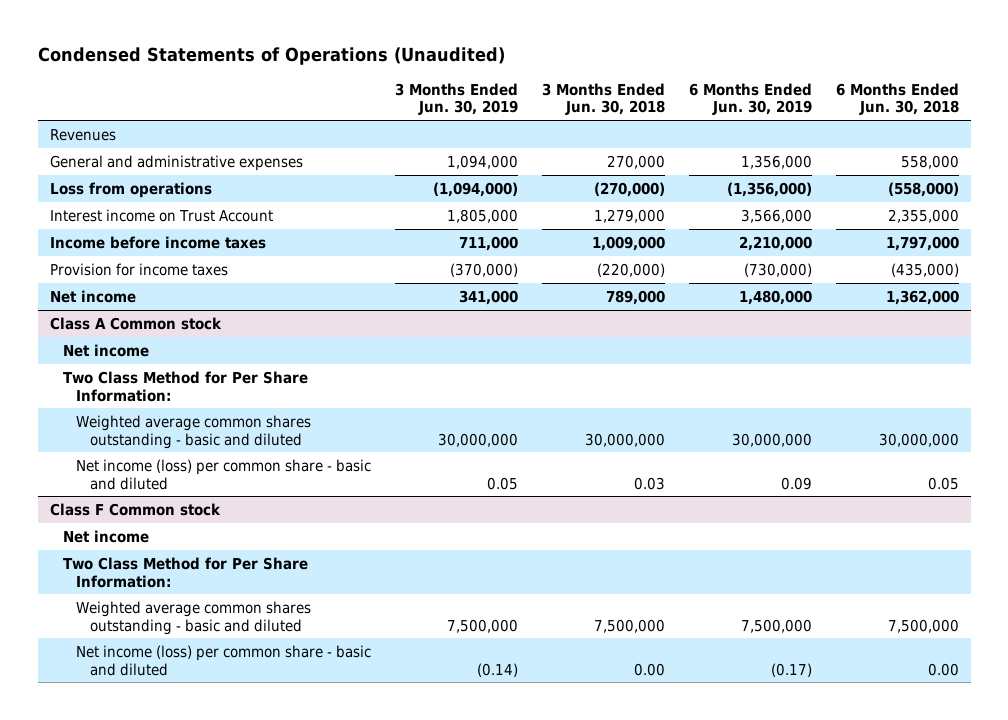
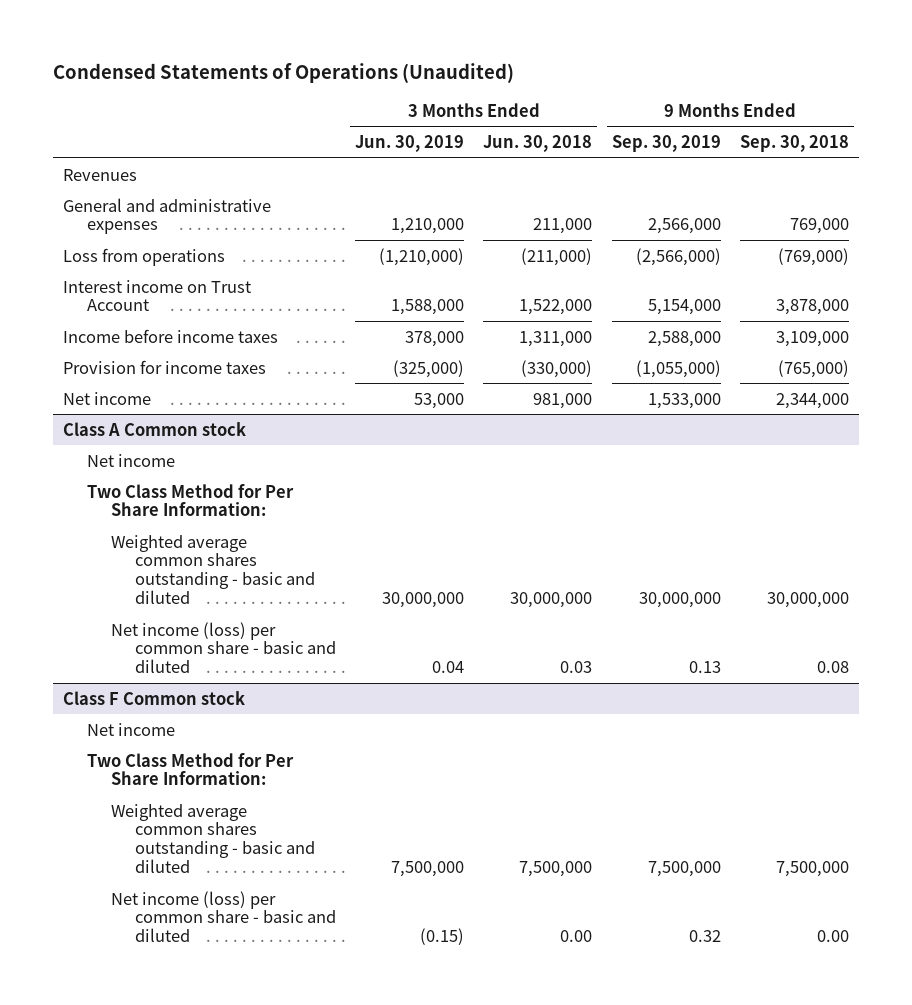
- | 3 Months Ended Jun. 30, 2019 | 3 Months Ended Jun. 30, 2018 | 6 Months Ended Jun. 30, 2019 | 6 Months Ended Jun. 30, 2018
+ | 3 Months Ended Jun. 30, 2019 | 3 Months Ended Jun. 30, 2018 | 9 Months Ended Sep. 30, 2019 | 9 Months Ended Sep. 30, 2018
- General and administrative expenses | 1,094,000 | 270,000 | 1,356,000 | 558,000
- Loss from operations | (1,094,000) | (270,000) | (1,356,000) | (558,000)
- Interest income on Trust Account | 1,805,000 | 1,279,000 | 3,566,000 | 2,355,000
- Income before income taxes | 711,000 | 1,009,000 | 2,210,000 | 1,797,000
- Provision for income taxes | (370,000) | (220,000) | (730,000) | (435,000)
- Net income | 341,000 | 789,000 | 1,480,000 | 1,362,000
+ General and administrative expenses | 1,210,000 | 211,000 | 2,566,000 | 769,000
+ Loss from operations | (1,210,000) | (211,000) | (2,566,000) | (769,000)
+ Interest income on Trust Account | 1,588,000 | 1,522,000 | 5,154,000 | 3,878,000
+ Income before income taxes | 378,000 | 1,311,000 | 2,588,000 | 3,109,000
+ Provision for income taxes | (325,000) | (330,000) | (1,055,000) | (765,000)
+ Net income | 53,000 | 981,000 | 1,533,000 | 2,344,000
@ Class A Common stock
- Net income (loss) per common share - basic and diluted | 0.05 | 0.03 | 0.09 | 0.05
+ Net income (loss) per common share - basic and diluted | 0.04 | 0.03 | 0.13 | 0.08
@ Class F Common stock
- Net income (loss) per common share - basic and diluted | (0.14) | 0.00 | (0.17) | 0.00
+ Net income (loss) per common share - basic and diluted | (0.15) | 0.00 | 0.32 | 0.00

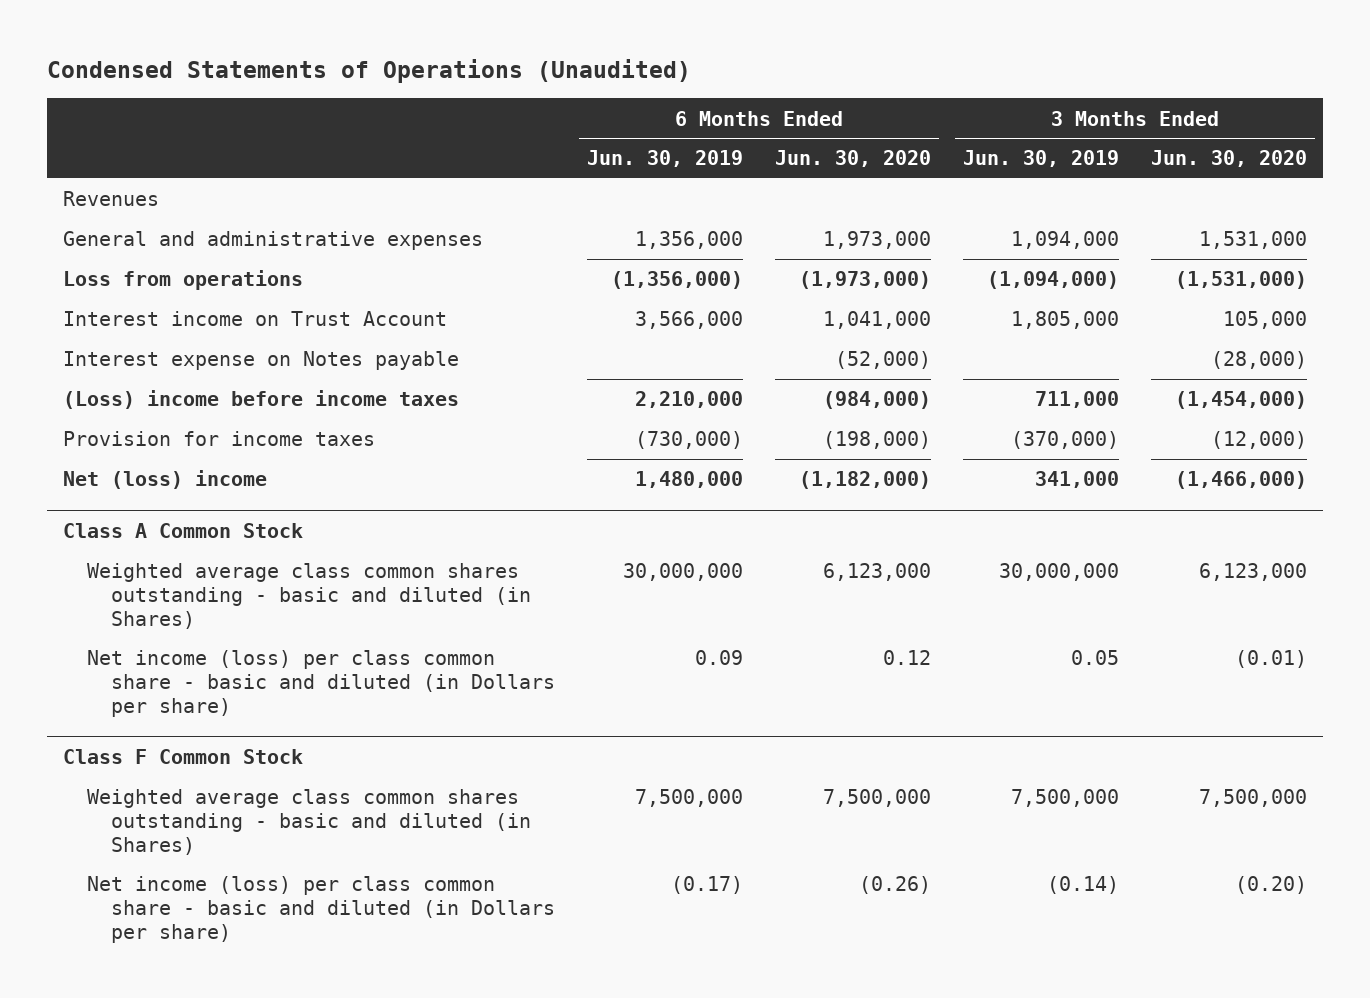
- | 3 Months Ended Jun. 30, 2019 | 3 Months Ended Jun. 30, 2018 | 9 Months Ended Sep. 30, 2019 | 9 Months Ended Sep. 30, 2018
+ | 6 Months Ended Jun. 30, 2019 | 6 Months Ended Jun. 30, 2020 | 3 Months Ended Jun. 30, 2019 | 3 Months Ended Jun. 30, 2020
- General and administrative expenses | 1,210,000 | 211,000 | 2,566,000 | 769,000
- Loss from operations | (1,210,000) | (211,000) | (2,566,000) | (769,000)
- Interest income on Trust Account | 1,588,000 | 1,522,000 | 5,154,000 | 3,878,000
- Income before income taxes | 378,000 | 1,311,000 | 2,588,000 | 3,109,000
- Provision for income taxes | (325,000) | (330,000) | (1,055,000) | (765,000)
- Net income | 53,000 | 981,000 | 1,533,000 | 2,344,000
- Class A Common stock
- Net income
- Two Class Method for Per Share Information:
- Weighted average common shares outstanding - basic and diluted | 30,000,000 | 30,000,000 | 30,000,000 | 30,000,000
- Net income (loss) per common share - basic and diluted | 0.04 | 0.03 | 0.13 | 0.08
- Class F Common stock
- Net income
- Two Class Method for Per Share Information:
- Weighted average common shares outstanding - basic and diluted | 7,500,000 | 7,500,000 | 7,500,000 | 7,500,000
- Net income (loss) per common share - basic and diluted | (0.15) | 0.00 | 0.32 | 0.00
+ General and administrative expenses | 1,356,000 | 1,973,000 | 1,094,000 | 1,531,000
+ Loss from operations | (1,356,000) | (1,973,000) | (1,094,000) | (1,531,000)
+ Interest income on Trust Account | 3,566,000 | 1,041,000 | 1,805,000 | 105,000
+ Interest expense on Notes payable | | (52,000) | | (28,000)
+ (Loss) income before income taxes | 2,210,000 | (984,000) | 711,000 | (1,454,000)
+ Provision for income taxes | (730,000) | (198,000) | (370,000) | (12,000)
+ Net (loss) income | 1,480,000 | (1,182,000) | 341,000 | (1,466,000)
+ Class A Common Stock
+ Weighted average class common shares outstanding - basic and diluted (in Shares) | 30,000,000 | 6,123,000 | 30,000,000 | 6,123,000
+ Net income (loss) per class common share - basic and diluted (in Dollars per share) | 0.09 | 0.12 | 0.05 | (0.01)
+ Class F Common Stock
+ Weighted average class common shares outstanding - basic and diluted (in Shares) | 7,500,000 | 7,500,000 | 7,500,000 | 7,500,000
+ Net income (loss) per class common share - basic and diluted (in Dollars per share) | (0.17) | (0.26) | (0.14) | (0.20)

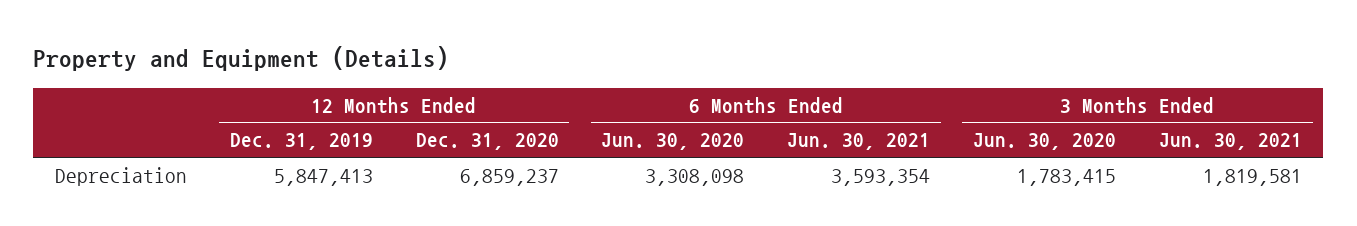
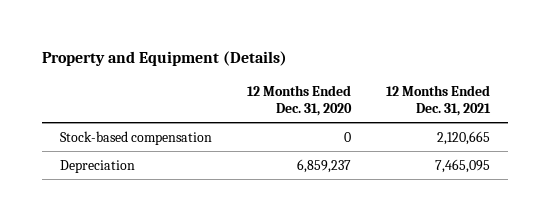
- | 12 Months Ended Dec. 31, 2019 | 12 Months Ended Dec. 31, 2020 | 6 Months Ended Jun. 30, 2020 | 6 Months Ended Jun. 30, 2021 | 3 Months Ended Jun. 30, 2020 | 3 Months Ended Jun. 30, 2021
+ | 12 Months Ended Dec. 31, 2020 | 12 Months Ended Dec. 31, 2021
+ Stock-based compensation | 0 | 2,120,665

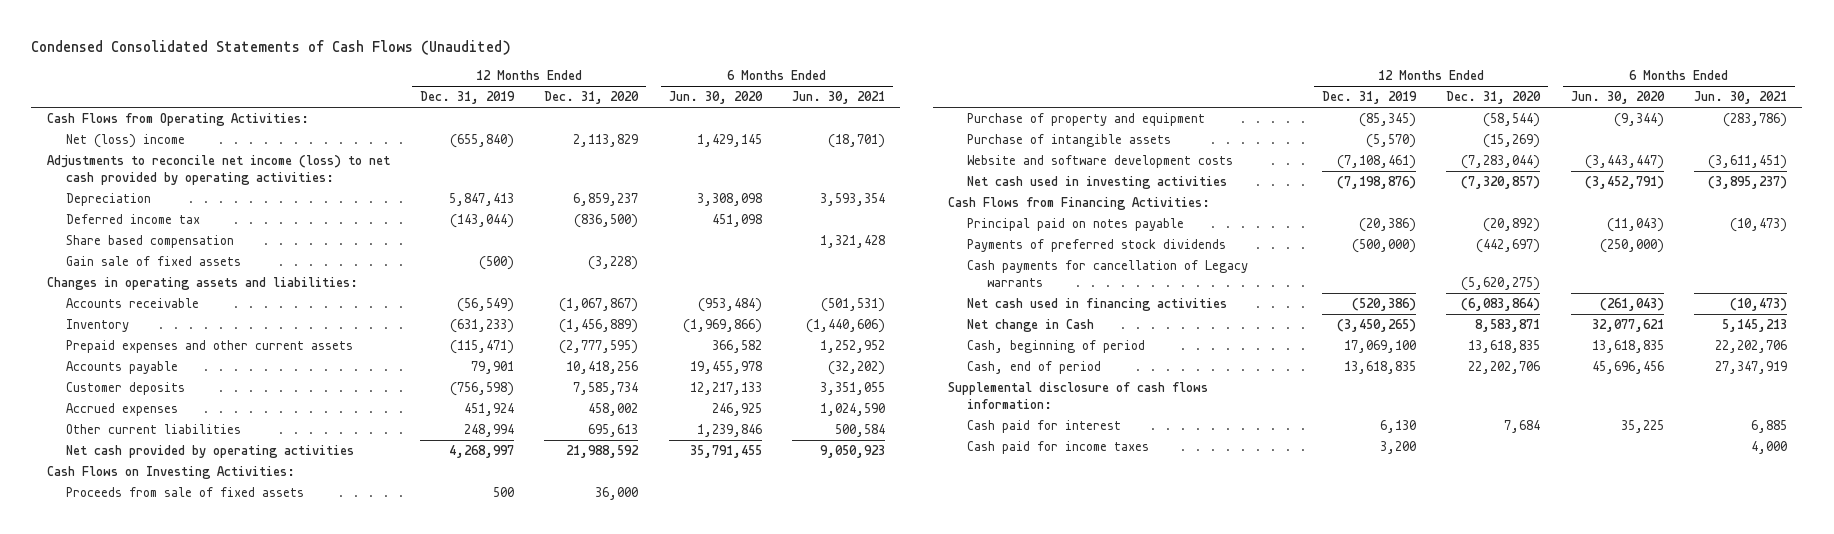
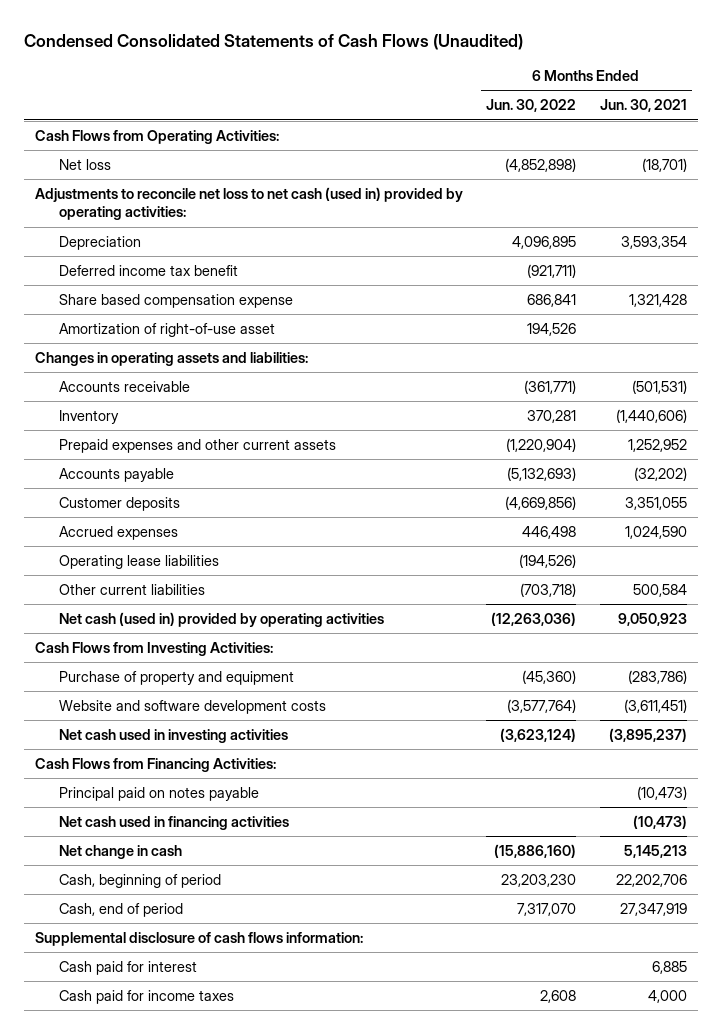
- | 12 Months Ended Dec. 31, 2019 | 12 Months Ended Dec. 31, 2020 | 6 Months Ended Jun. 30, 2020 | 6 Months Ended Jun. 30, 2021
+ | 6 Months Ended Jun. 30, 2022 | 6 Months Ended Jun. 30, 2021
- Net (loss) income | (655,840) | 2,113,829 | 1,429,145 | (18,701)
- Adjustments to reconcile net income (loss) to net cash provided by operating activities:
+ Net loss | (4,852,898) | (18,701)
+ Adjustments to reconcile net loss to net cash (used in) provided by operating activities:
- Deferred income tax | (143,044) | (836,500) | 451,098 |
- Share based compensation | | | | 1,321,428
- Gain sale of fixed assets | (500) | (3,228) | |
+ Deferred income tax benefit | (921,711) |
+ Share based compensation expense | 686,841 | 1,321,428
+ Amortization of right-of-use asset | 194,526 |
+ Operating lease liabilities | (194,526) |
- Net cash provided by operating activities | 4,268,997 | 21,988,592 | 35,791,455 | 9,050,923
- Cash Flows on Investing Activities:
- Proceeds from sale of fixed assets | 500 | 36,000 | |
+ Net cash (used in) provided by operating activities | (12,263,036) | 9,050,923
+ Cash Flows from Investing Activities:
- Purchase of intangible assets | (5,570) | (15,269) | |
- Payments of preferred stock dividends | (500,000) | (442,697) | (250,000) |
- Cash payments for cancellation of Legacy warrants | | (5,620,275) | |
- Net change in Cash | (3,450,265) | 8,583,871 | 32,077,621 | 5,145,213
+ Net change in cash | (15,886,160) | 5,145,213

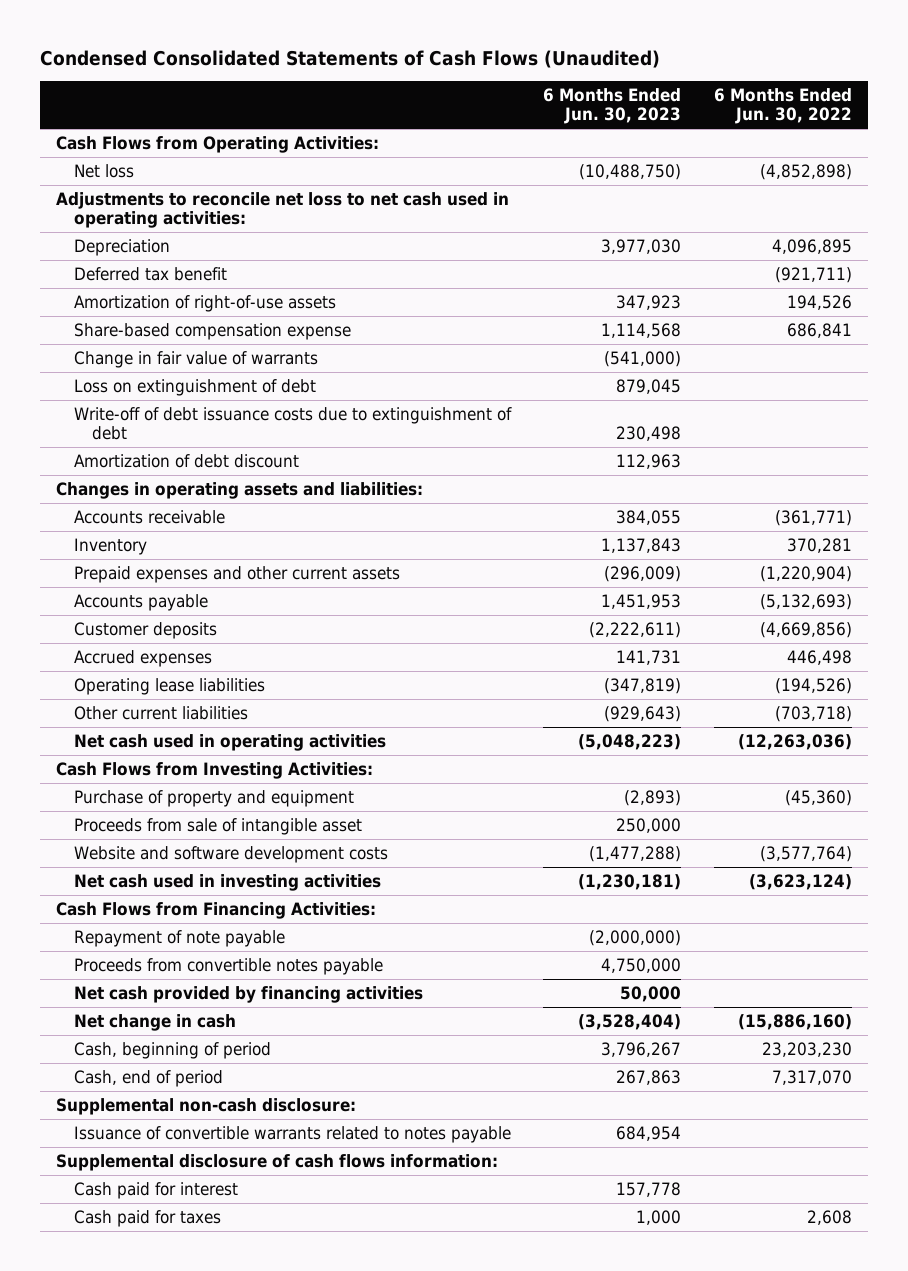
- | 6 Months Ended Jun. 30, 2022 | 6 Months Ended Jun. 30, 2021
+ | 6 Months Ended Jun. 30, 2023 | 6 Months Ended Jun. 30, 2022
- Adjustments to reconcile net loss to net cash (used in) provided by operating activities:
+ Adjustments to reconcile net loss to net cash used in operating activities:
- Deferred income tax benefit | (921,711) |
- Share based compensation expense | 686,841 | 1,321,428
- Amortization of right-of-use asset | 194,526 |
+ Deferred tax benefit | | (921,711)
+ Amortization of right-of-use assets | 347,923 | 194,526
+ Share-based compensation expense | 1,114,568 | 686,841
+ Change in fair value of warrants | (541,000) |
+ Loss on extinguishment of debt | 879,045 |
+ Write-off of debt issuance costs due to extinguishment of debt | 230,498 |
+ Amortization of debt discount | 112,963 |
- Net cash (used in) provided by operating activities | (12,263,036) | 9,050,923
+ Net cash used in operating activities | (5,048,223) | (12,263,036)
+ Proceeds from sale of intangible asset | 250,000 |
- Principal paid on notes payable | | (10,473)
- Net cash used in financing activities | | (10,473)
+ Repayment of note payable | (2,000,000) |
+ Proceeds from convertible notes payable | 4,750,000 |
+ Net cash provided by financing activities | 50,000 |
+ Supplemental non-cash disclosure:
+ Issuance of convertible warrants related to notes payable | 684,954 |
- Cash paid for income taxes | 2,608 | 4,000
+ Cash paid for taxes | 1,000 | 2,608

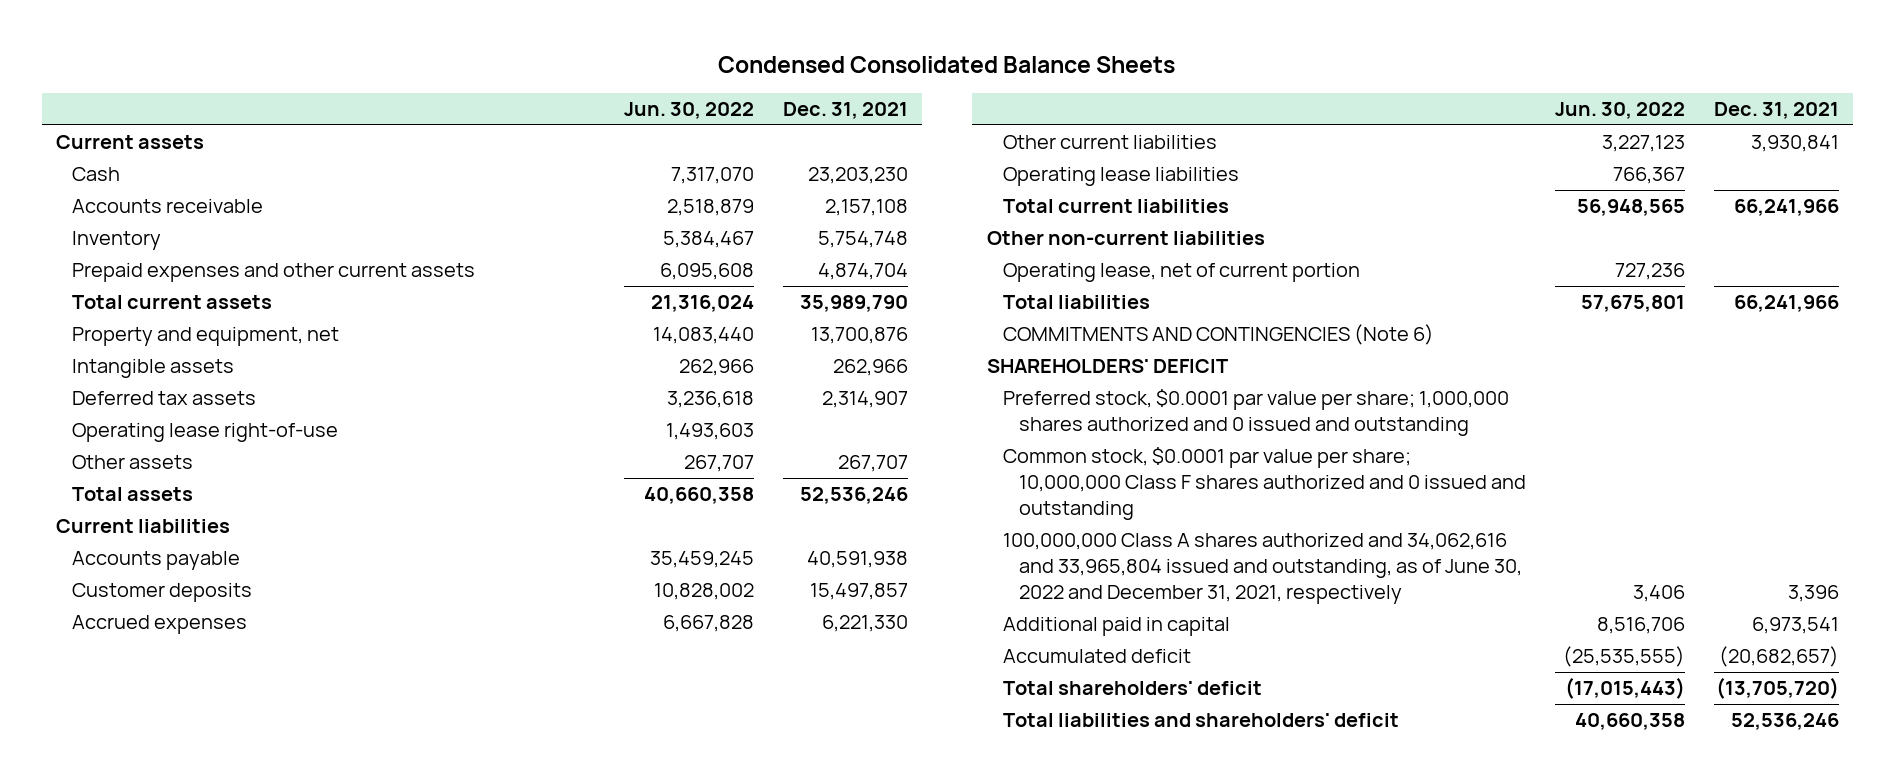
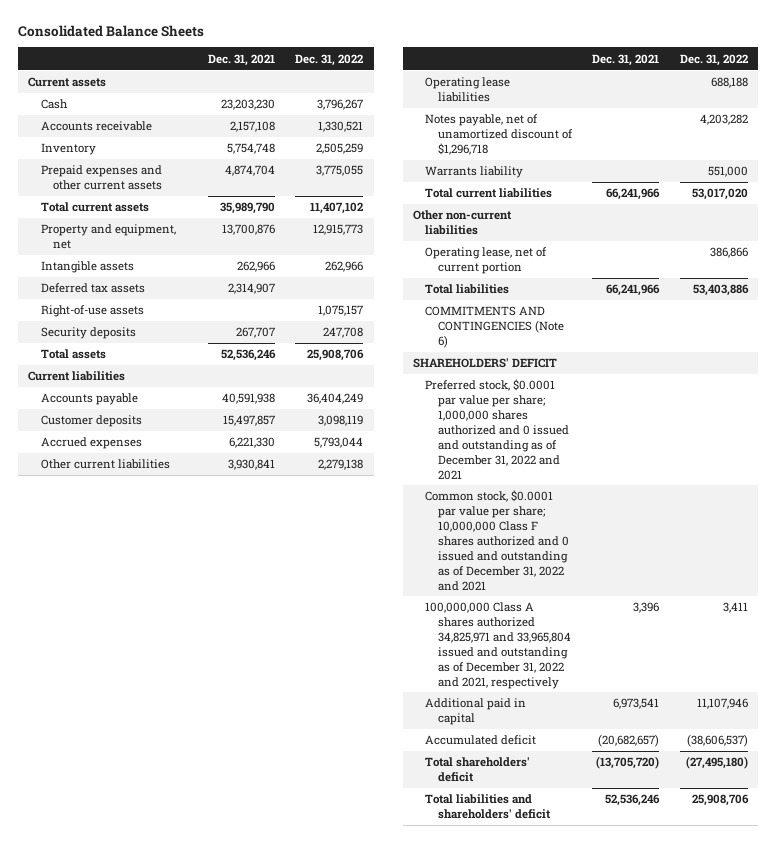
- Condensed Consolidated Balance Sheets
+ Consolidated Balance Sheets
- | Jun. 30, 2022 | Dec. 31, 2021
+ | Dec. 31, 2021 | Dec. 31, 2022
- Operating lease right-of-use | 1,493,603 |
- Other assets | 267,707 | 267,707
+ Right-of-use assets | | 1,075,157
+ Security deposits | 267,707 | 247,708
+ Notes payable, net of unamortized discount of $1,296,718 | | 4,203,282
+ Warrants liability | | 551,000
- Preferred stock, $0.0001 par value per share; 1,000,000 shares authorized and 0 issued and outstanding
- Common stock, $0.0001 par value per share; 10,000,000 Class F shares authorized and 0 issued and outstanding
- 100,000,000 Class A shares authorized and 34,062,616 and 33,965,804 issued and outstanding, as of June 30, 2022 and December 31, 2021, respectively | 3,406 | 3,396
+ Preferred stock, $0.0001 par value per share; 1,000,000 shares authorized and 0 issued and outstanding as of December 31, 2022 and 2021
+ Common stock, $0.0001 par value per share; 10,000,000 Class F shares authorized and 0 issued and outstanding as of December 31, 2022 and 2021
+ 100,000,000 Class A shares authorized 34,825,971 and 33,965,804 issued and outstanding as of December 31, 2022 and 2021, respectively | 3,396 | 3,411

